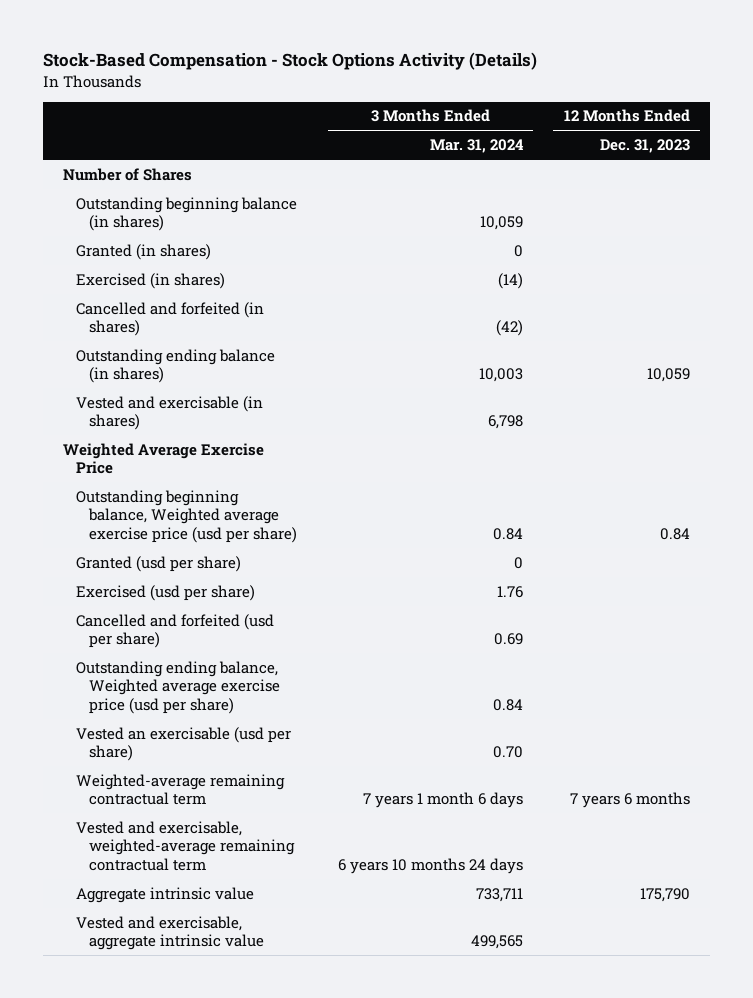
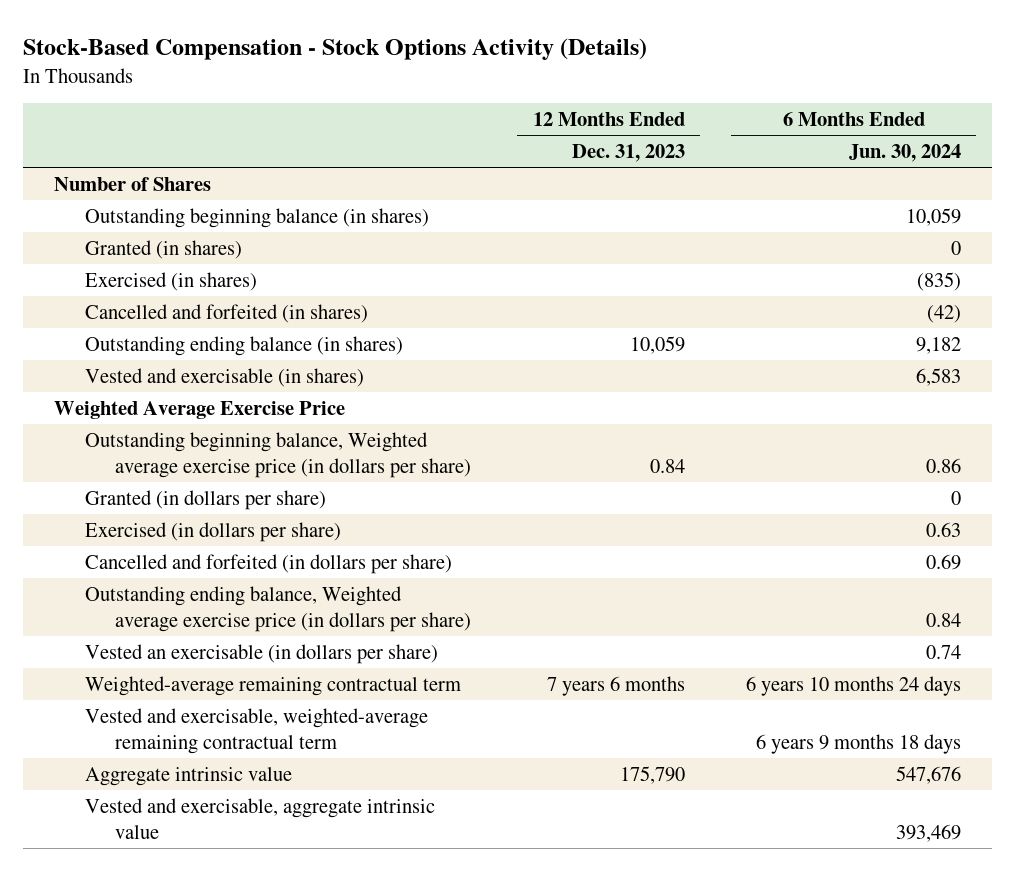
- | 3 Months Ended Mar. 31, 2024 | 12 Months Ended Dec. 31, 2023
+ | 12 Months Ended Dec. 31, 2023 | 6 Months Ended Jun. 30, 2024
- Outstanding beginning balance, Weighted average exercise price (usd per share) | 0.84 | 0.84
- Granted (usd per share) | 0 |
- Exercised (usd per share) | 1.76 |
- Cancelled and forfeited (usd per share) | 0.69 |
- Outstanding ending balance, Weighted average exercise price (usd per share) | 0.84 |
- Vested an exercisable (usd per share) | 0.70 |
+ Outstanding beginning balance, Weighted average exercise price (in dollars per share) | 0.84 | 0.86
+ Granted (in dollars per share) | | 0
+ Exercised (in dollars per share) | | 0.63
+ Cancelled and forfeited (in dollars per share) | | 0.69
+ Outstanding ending balance, Weighted average exercise price (in dollars per share) | | 0.84
+ Vested an exercisable (in dollars per share) | | 0.74

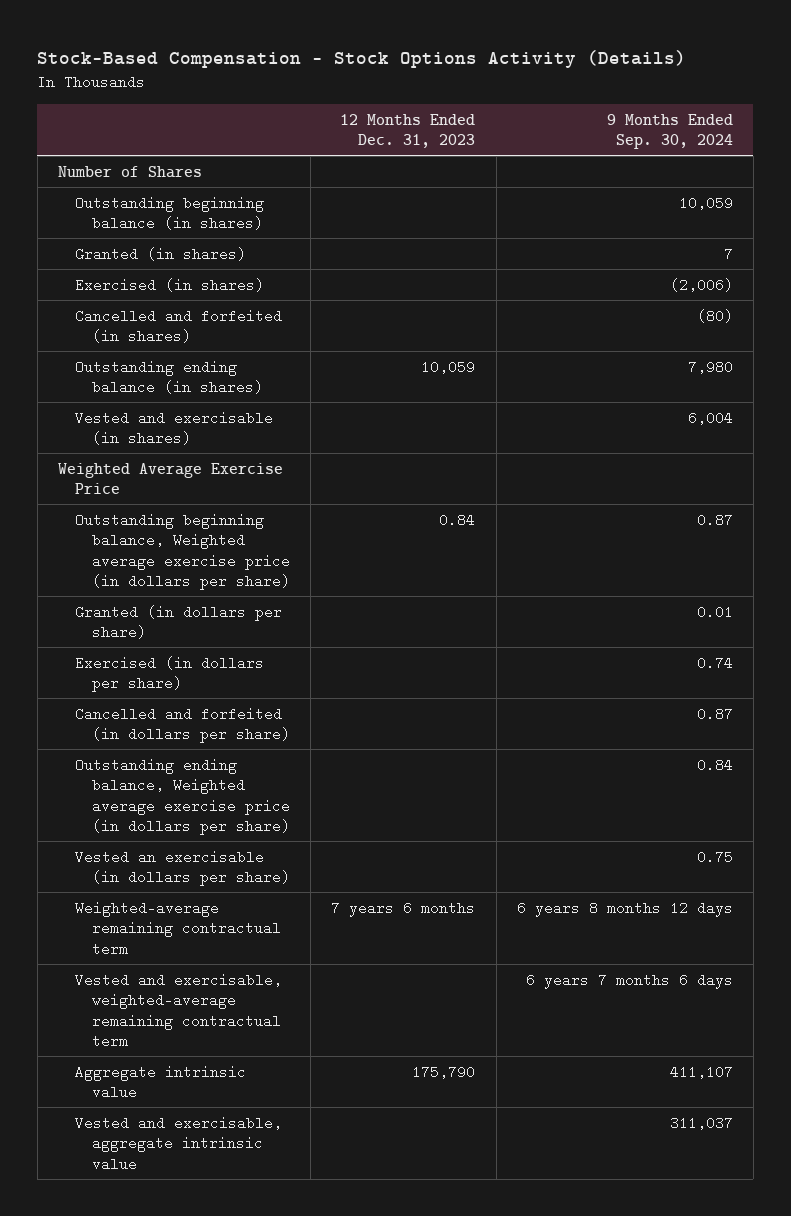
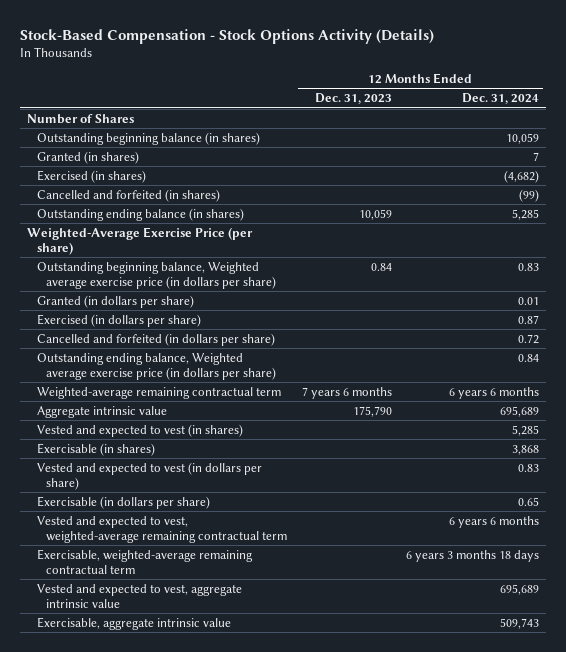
- | 12 Months Ended Dec. 31, 2023 | 9 Months Ended Sep. 30, 2024
+ | 12 Months Ended Dec. 31, 2023 | 12 Months Ended Dec. 31, 2024
- Vested and exercisable (in shares) | | 6,004
- Weighted Average Exercise Price
+ Weighted-Average Exercise Price (per share)
- Vested an exercisable (in dollars per share) | | 0.75
- Vested and exercisable, weighted-average remaining contractual term | | 6 years 7 months 6 days
- Vested and exercisable, aggregate intrinsic value | | 311,037
+ Vested and expected to vest (in shares) | | 5,285
+ Exercisable (in shares) | | 3,868
+ Vested and expected to vest (in dollars per share) | | 0.83
+ Exercisable (in dollars per share) | | 0.65
+ Vested and expected to vest, weighted-average remaining contractual term | | 6 years 6 months
+ Exercisable, weighted-average remaining contractual term | | 6 years 3 months 18 days
+ Vested and expected to vest, aggregate intrinsic value | | 695,689
+ Exercisable, aggregate intrinsic value | | 509,743

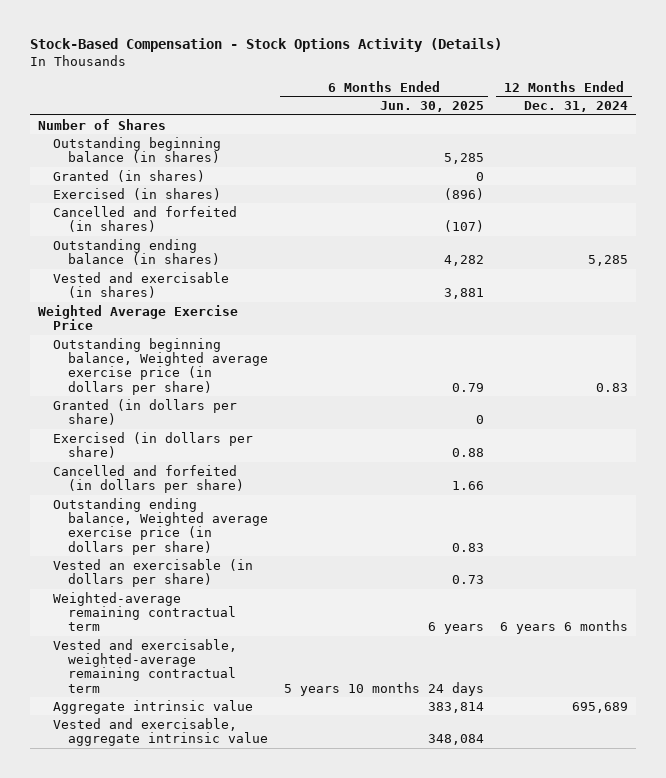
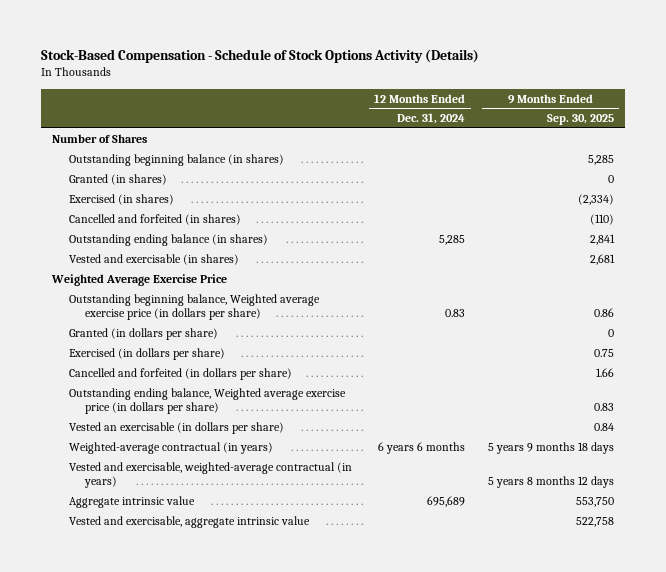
- Stock-Based Compensation - Stock Options Activity (Details)
+ Stock-Based Compensation - Schedule of Stock Options Activity (Details)
- | 6 Months Ended Jun. 30, 2025 | 12 Months Ended Dec. 31, 2024
+ | 12 Months Ended Dec. 31, 2024 | 9 Months Ended Sep. 30, 2025
- Weighted-average remaining contractual term | 6 years | 6 years 6 months
- Vested and exercisable, weighted-average remaining contractual term | 5 years 10 months 24 days |
+ Weighted-average contractual (in years) | 6 years 6 months | 5 years 9 months 18 days
+ Vested and exercisable, weighted-average contractual (in years) | | 5 years 8 months 12 days

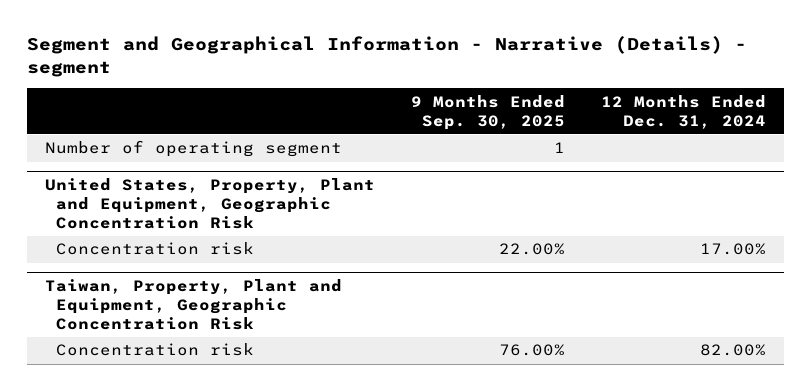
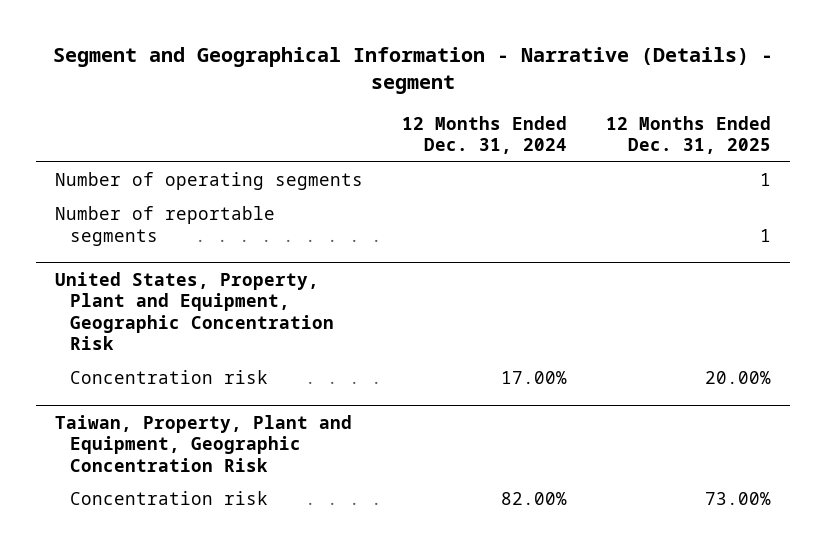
- | 9 Months Ended Sep. 30, 2025 | 12 Months Ended Dec. 31, 2024
+ | 12 Months Ended Dec. 31, 2024 | 12 Months Ended Dec. 31, 2025
- Number of operating segment | 1 |
+ Number of operating segments | | 1
+ Number of reportable segments | | 1

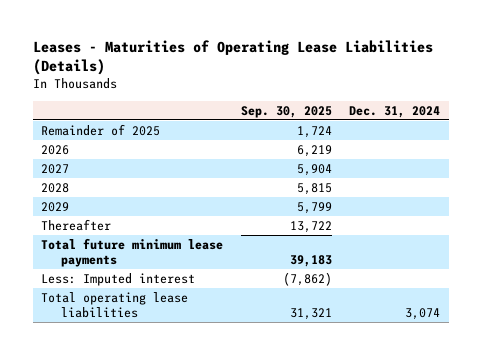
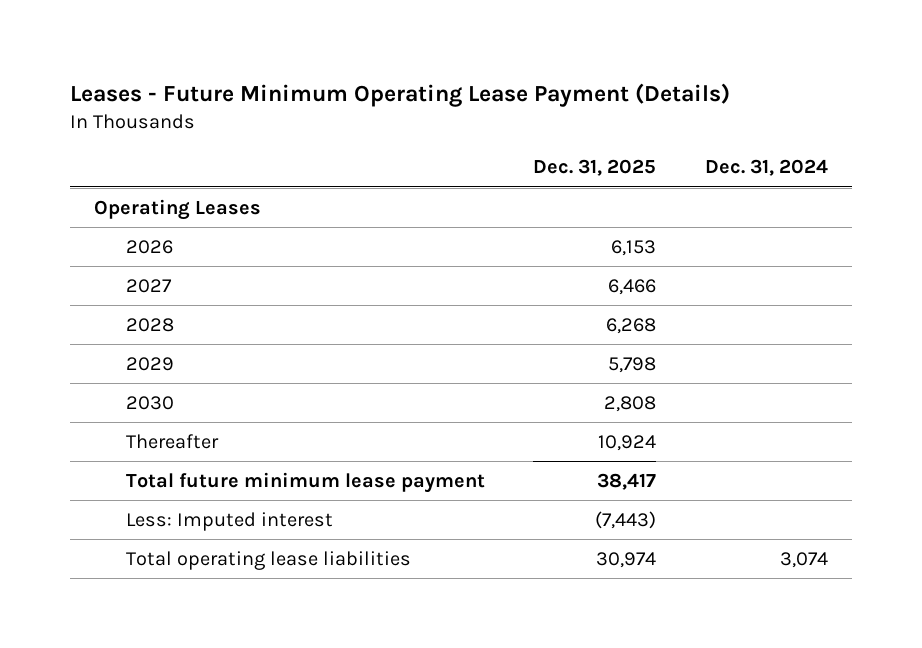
- Leases - Maturities of Operating Lease Liabilities (Details)
+ Leases - Future Minimum Operating Lease Payment (Details)
- | Sep. 30, 2025 | Dec. 31, 2024
+ | Dec. 31, 2025 | Dec. 31, 2024
- Remainder of 2025 | 1,724 |
+ Operating Leases
+ 2030 | 2,808 |
- Total future minimum lease payments | 39,183 |
+ Total future minimum lease payment | 38,417 |

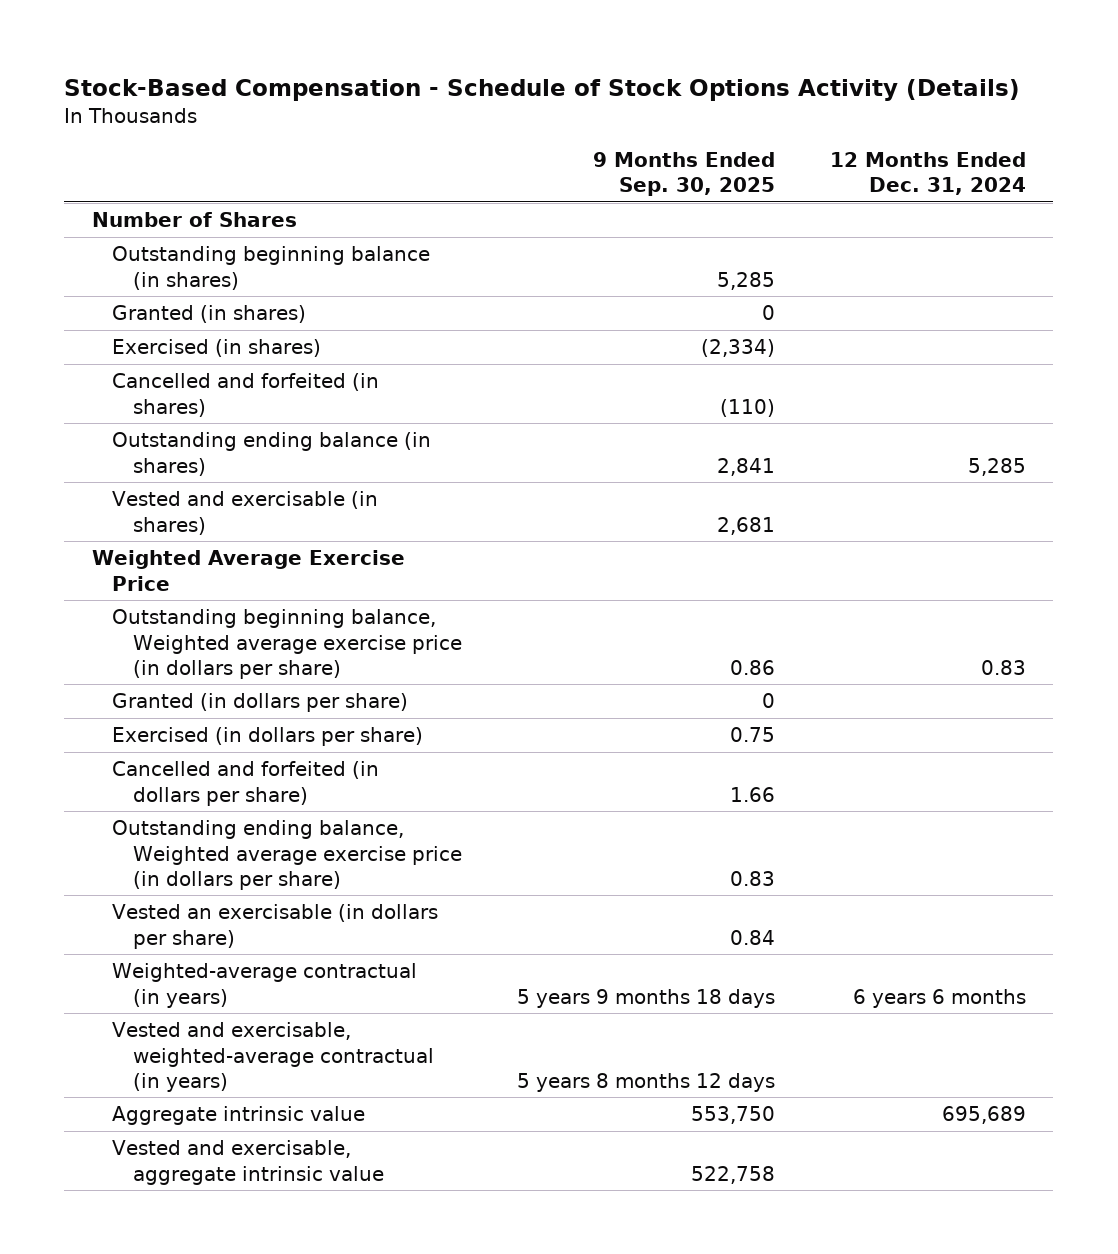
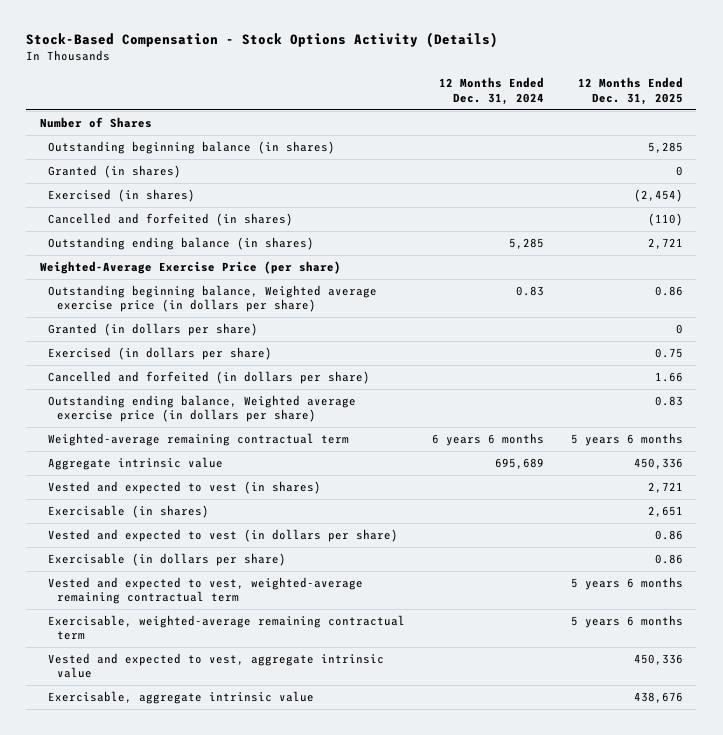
- Stock-Based Compensation - Schedule of Stock Options Activity (Details)
+ Stock-Based Compensation - Stock Options Activity (Details)
- | 9 Months Ended Sep. 30, 2025 | 12 Months Ended Dec. 31, 2024
+ | 12 Months Ended Dec. 31, 2024 | 12 Months Ended Dec. 31, 2025
- Vested and exercisable (in shares) | 2,681 |
- Weighted Average Exercise Price
+ Weighted-Average Exercise Price (per share)
- Vested an exercisable (in dollars per share) | 0.84 |
- Weighted-average contractual (in years) | 5 years 9 months 18 days | 6 years 6 months
- Vested and exercisable, weighted-average contractual (in years) | 5 years 8 months 12 days |
+ Weighted-average remaining contractual term | 6 years 6 months | 5 years 6 months
- Vested and exercisable, aggregate intrinsic value | 522,758 |
+ Vested and expected to vest (in shares) | | 2,721
+ Exercisable (in shares) | | 2,651
+ Vested and expected to vest (in dollars per share) | | 0.86
+ Exercisable (in dollars per share) | | 0.86
+ Vested and expected to vest, weighted-average remaining contractual term | | 5 years 6 months
+ Exercisable, weighted-average remaining contractual term | | 5 years 6 months
+ Vested and expected to vest, aggregate intrinsic value | | 450,336
+ Exercisable, aggregate intrinsic value | | 438,676

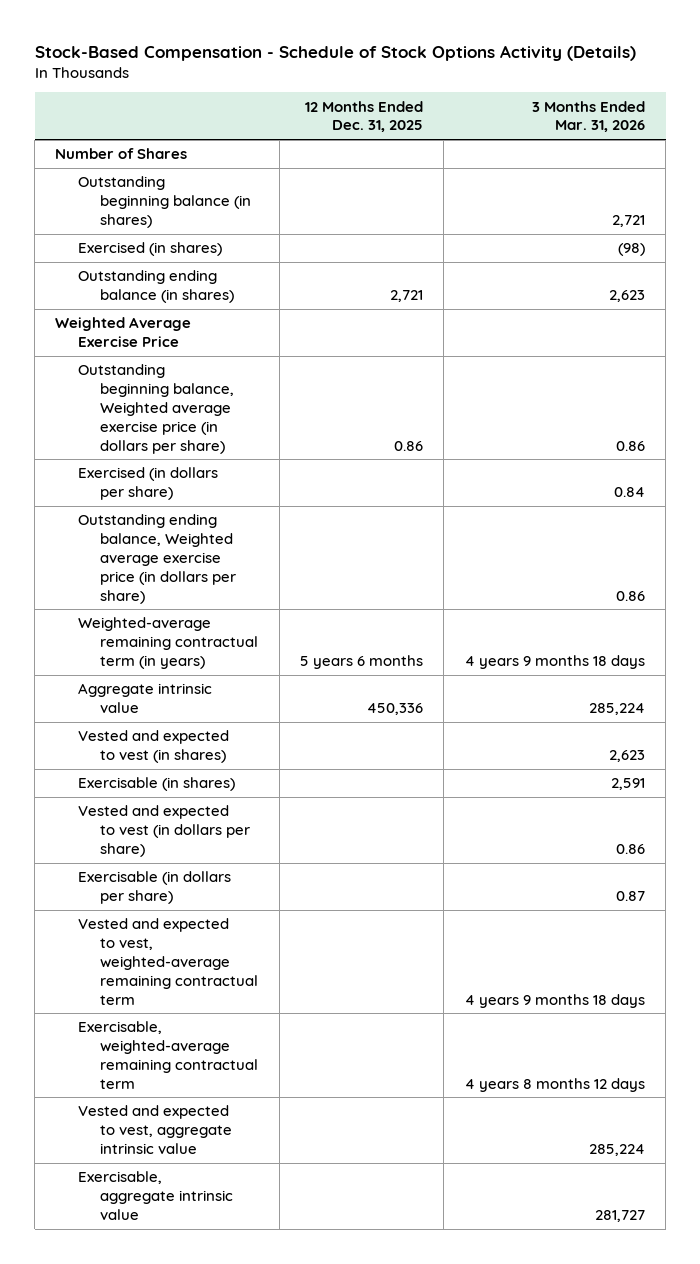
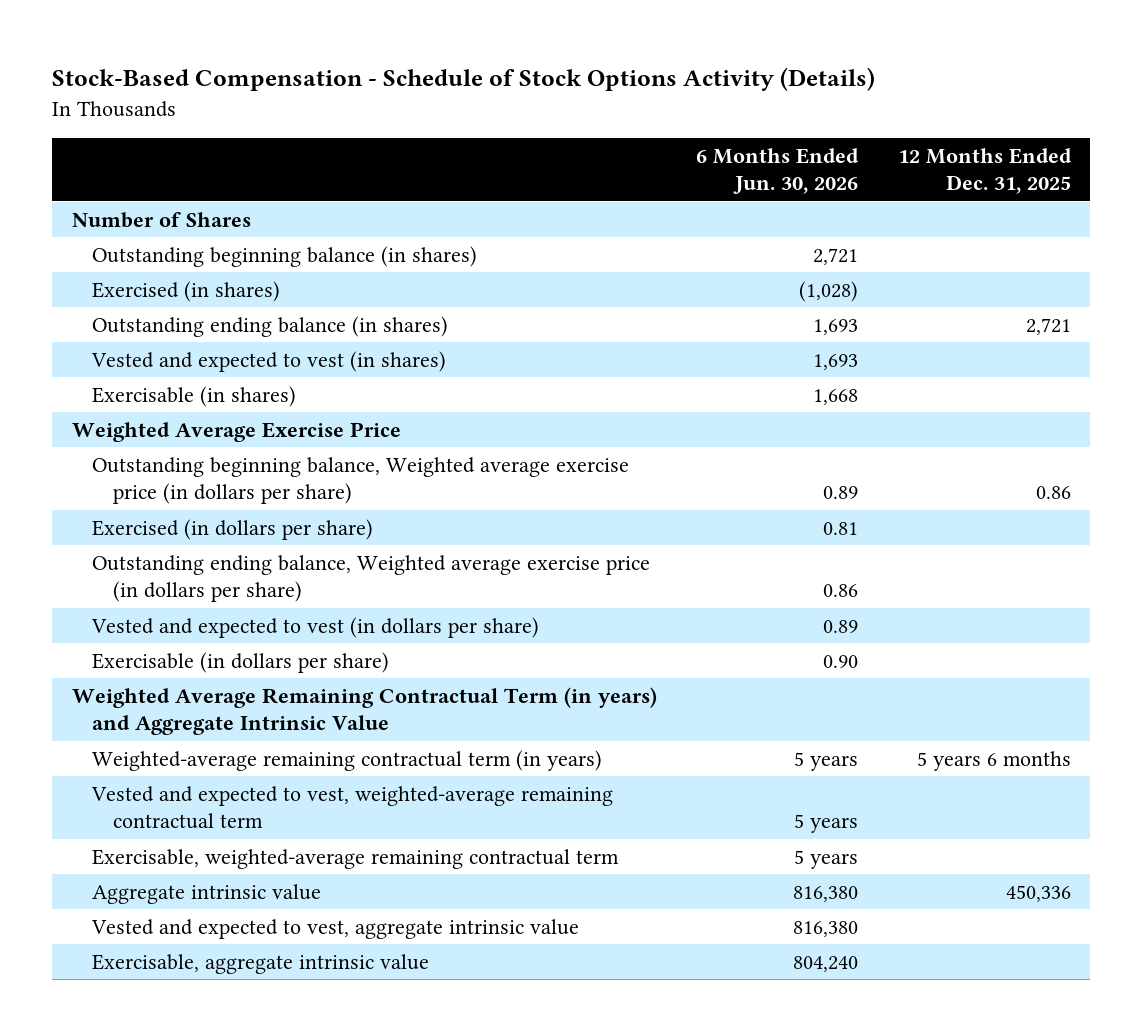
- | 12 Months Ended Dec. 31, 2025 | 3 Months Ended Mar. 31, 2026
+ | 6 Months Ended Jun. 30, 2026 | 12 Months Ended Dec. 31, 2025
moved up: Vested and expected to vest (in shares) | 1,693 |
moved up: Exercisable (in shares) | 1,668 |
+ Weighted Average Remaining Contractual Term (in years) and Aggregate Intrinsic Value
moved down: Weighted-average remaining contractual term (in years) | 5 years | 5 years 6 months
moved down: Aggregate intrinsic value | 816,380 | 450,336

